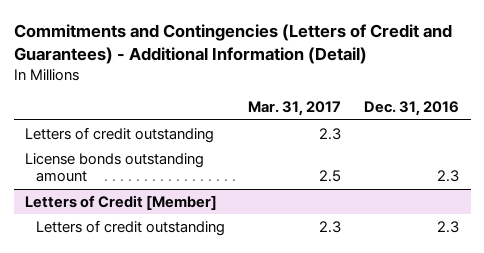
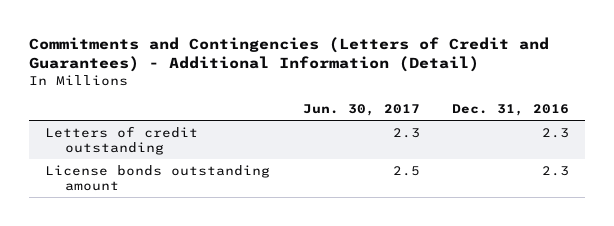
- | Mar. 31, 2017 | Dec. 31, 2016
+ | Jun. 30, 2017 | Dec. 31, 2016
- Letters of credit outstanding | 2.3 |
- Letters of Credit [Member]
moved down: License bonds outstanding amount | 2.5 | 2.3

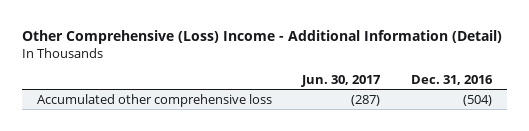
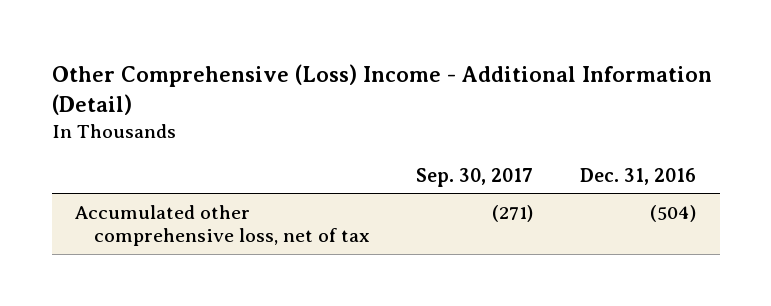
- | Jun. 30, 2017 | Dec. 31, 2016
+ | Sep. 30, 2017 | Dec. 31, 2016
- Accumulated other comprehensive loss | (287) | (504)
+ Accumulated other comprehensive loss, net of tax | (271) | (504)

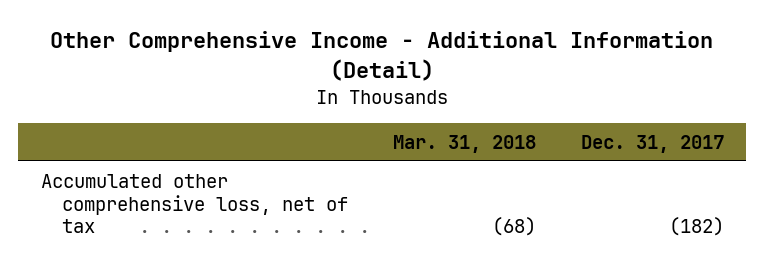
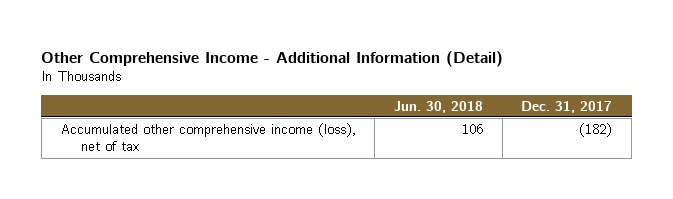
- | Mar. 31, 2018 | Dec. 31, 2017
+ | Jun. 30, 2018 | Dec. 31, 2017
- Accumulated other comprehensive loss, net of tax | (68) | (182)
+ Accumulated other comprehensive income (loss), net of tax | 106 | (182)

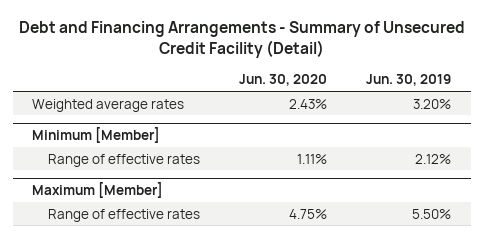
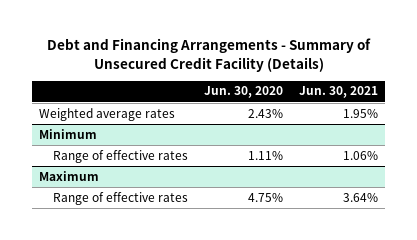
- Debt and Financing Arrangements - Summary of Unsecured Credit Facility (Detail)
+ Debt and Financing Arrangements - Summary of Unsecured Credit Facility (Details)
- | Jun. 30, 2020 | Jun. 30, 2019
+ | Jun. 30, 2020 | Jun. 30, 2021
- Minimum [Member]
+ Minimum
- Maximum [Member]
+ Maximum

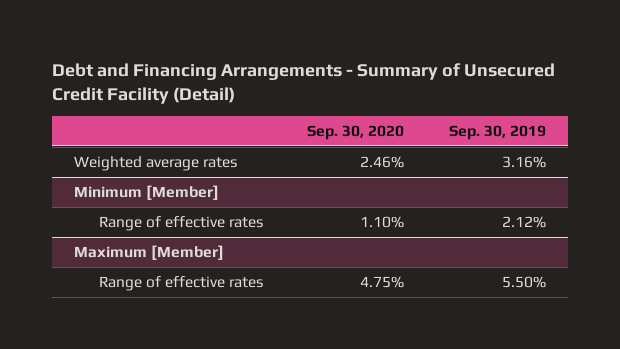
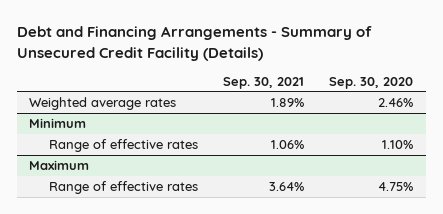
- Debt and Financing Arrangements - Summary of Unsecured Credit Facility (Detail)
+ Debt and Financing Arrangements - Summary of Unsecured Credit Facility (Details)
- | Sep. 30, 2020 | Sep. 30, 2019
+ | Sep. 30, 2021 | Sep. 30, 2020
- Minimum [Member]
+ Minimum
- Maximum [Member]
+ Maximum

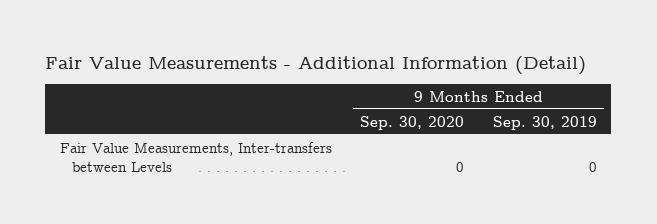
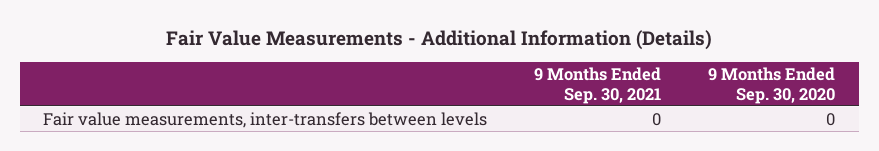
- Fair Value Measurements - Additional Information (Detail)
+ Fair Value Measurements - Additional Information (Details)
- | 9 Months Ended Sep. 30, 2020 | 9 Months Ended Sep. 30, 2019
+ | 9 Months Ended Sep. 30, 2021 | 9 Months Ended Sep. 30, 2020
- Fair Value Measurements, Inter-transfers between Levels | 0 | 0
+ Fair value measurements, inter-transfers between levels | 0 | 0

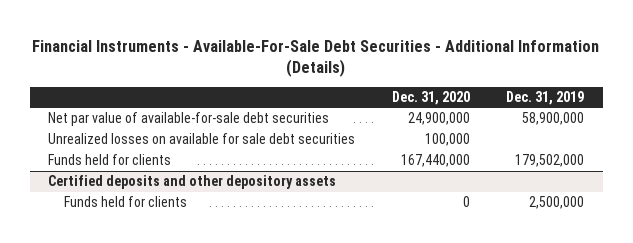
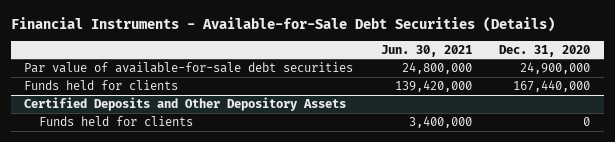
- Financial Instruments - Available-For-Sale Debt Securities - Additional Information (Details)
+ Financial Instruments - Available-for-Sale Debt Securities (Details)
- | Dec. 31, 2020 | Dec. 31, 2019
+ | Jun. 30, 2021 | Dec. 31, 2020
- Net par value of available-for-sale debt securities | 24,900,000 | 58,900,000
- Unrealized losses on available for sale debt securities | 100,000 |
+ Par value of available-for-sale debt securities | 24,800,000 | 24,900,000
- Certified deposits and other depository assets
+ Certified Deposits and Other Depository Assets

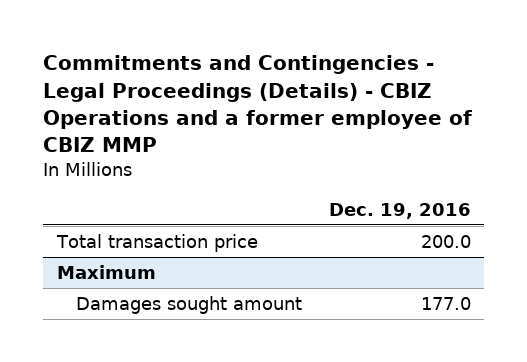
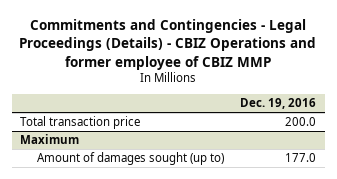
- Commitments and Contingencies - Legal Proceedings (Details) - CBIZ Operations and a former employee of CBIZ MMP
+ Commitments and Contingencies - Legal Proceedings (Details) - CBIZ Operations and former employee of CBIZ MMP
@ Maximum
- Damages sought amount | 177.0
+ Amount of damages sought (up to) | 177.0

